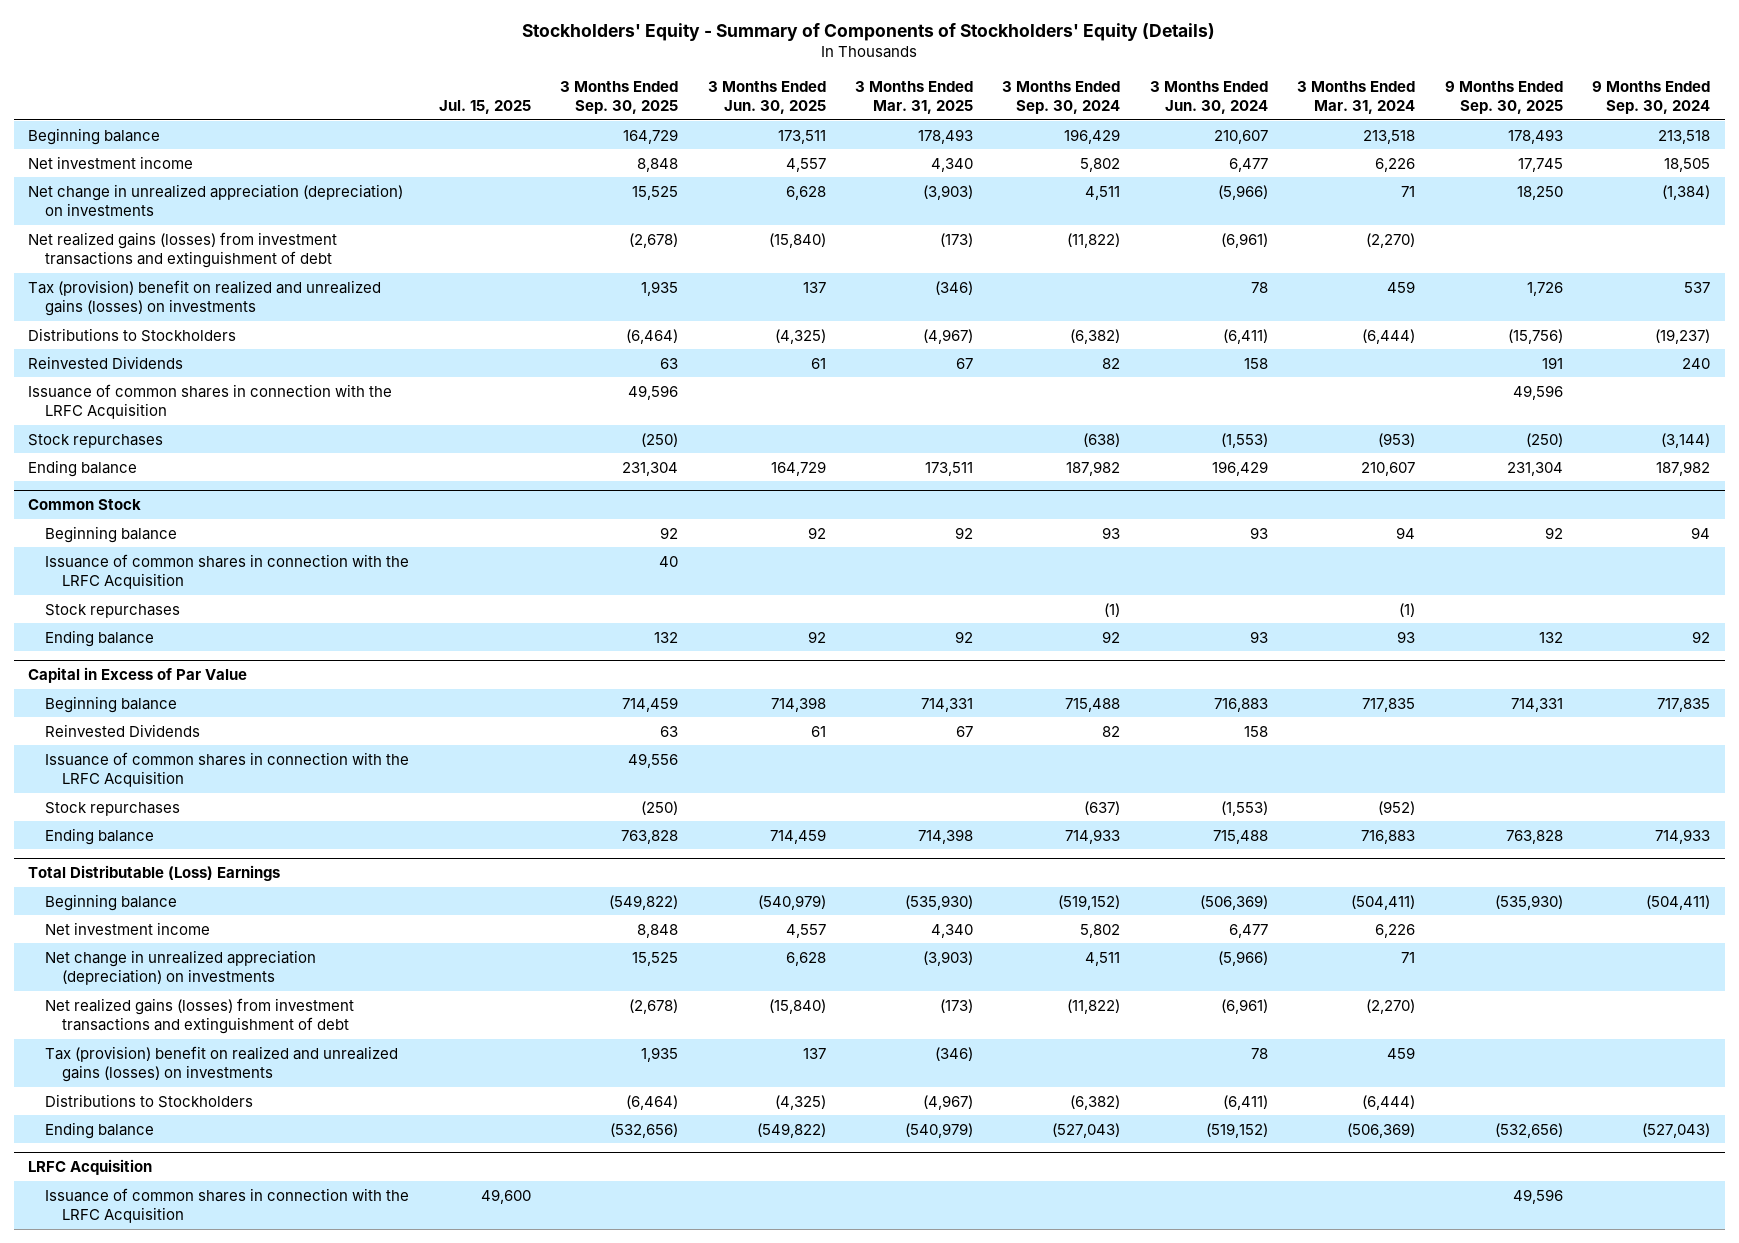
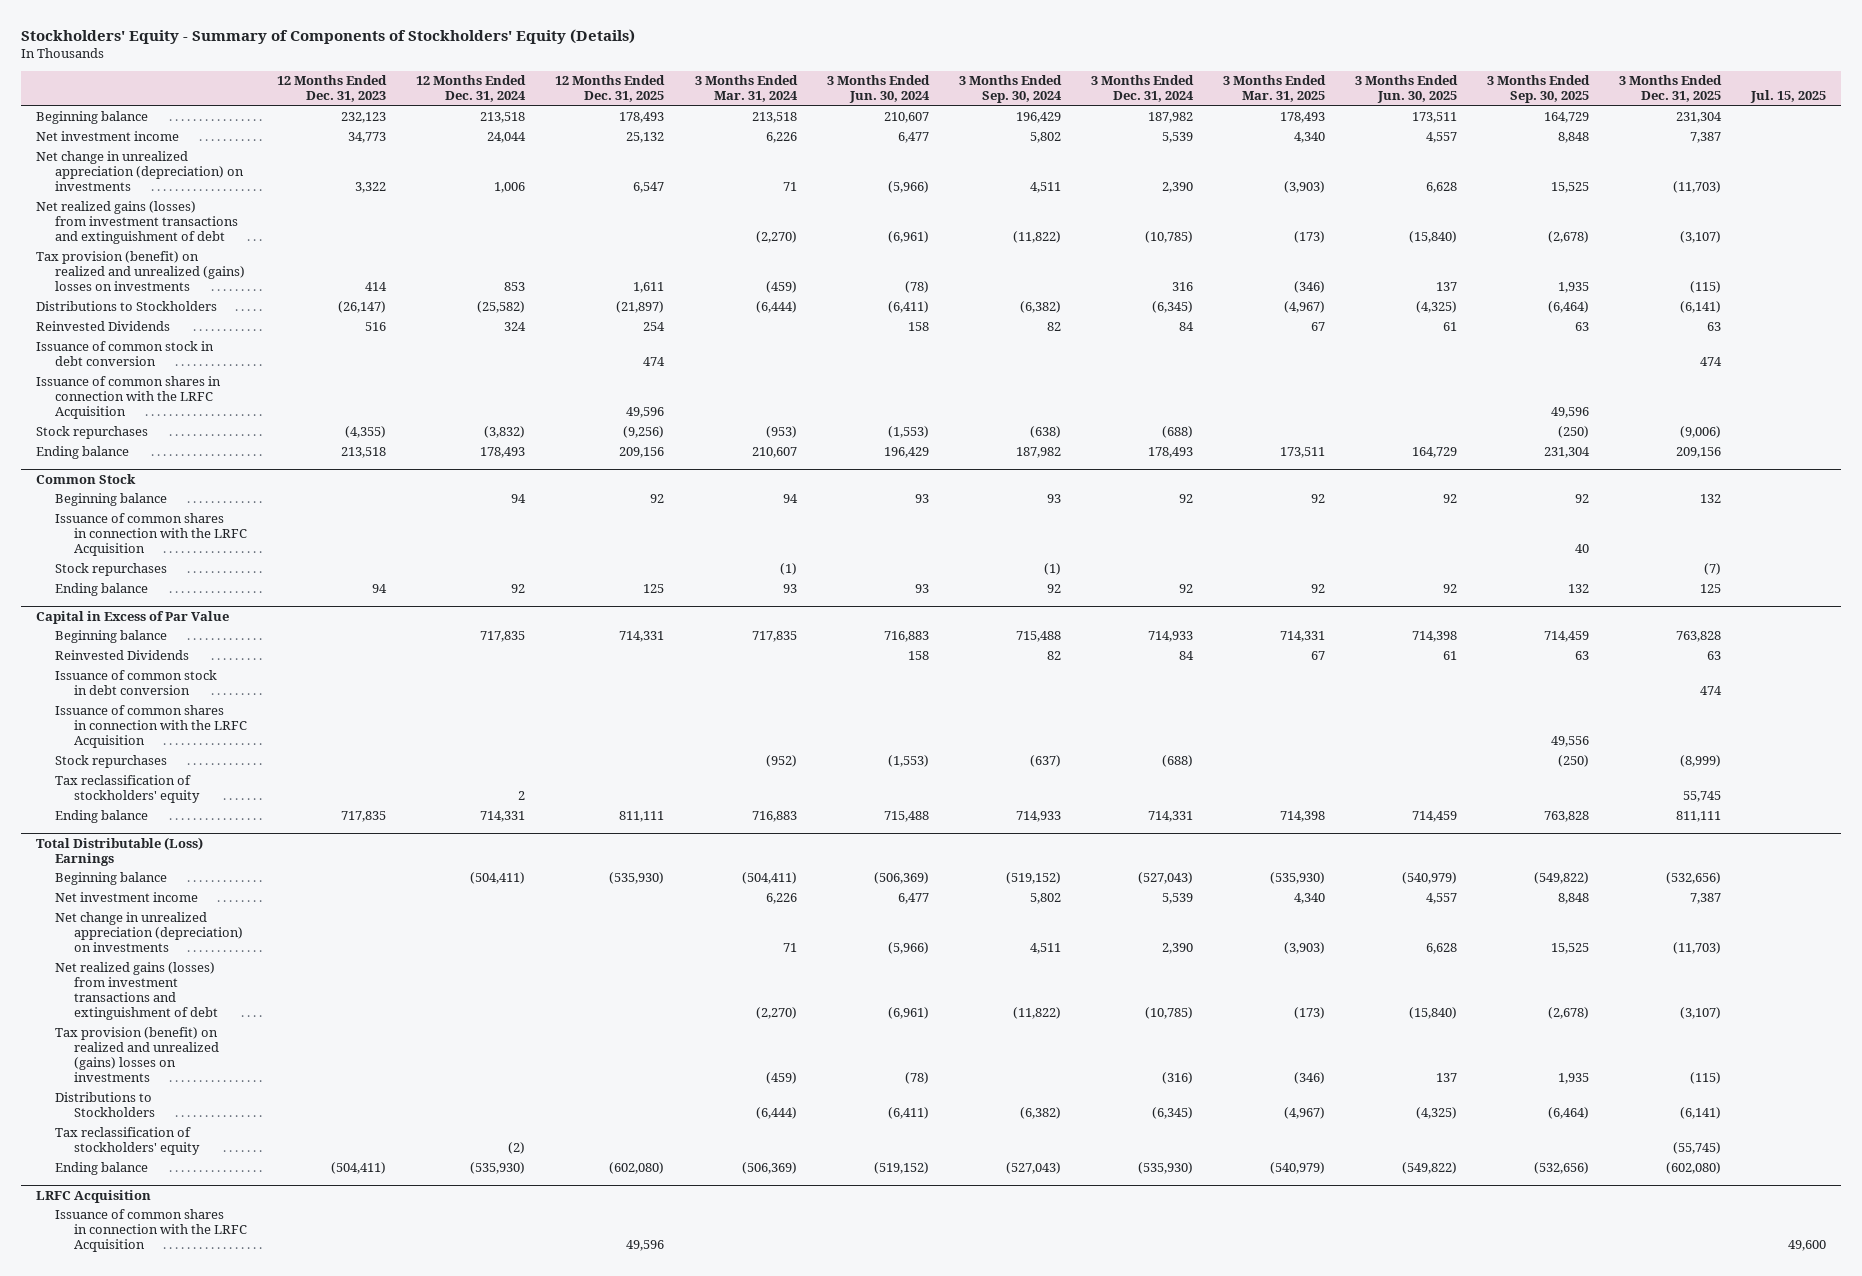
- | Jul. 15, 2025 | 3 Months Ended Sep. 30, 2025 | 3 Months Ended Jun. 30, 2025 | 3 Months Ended Mar. 31, 2025 | 3 Months Ended Sep. 30, 2024 | 3 Months Ended Jun. 30, 2024 | 3 Months Ended Mar. 31, 2024 | 9 Months Ended Sep. 30, 2025 | 9 Months Ended Sep. 30, 2024
+ | 12 Months Ended Dec. 31, 2023 | 12 Months Ended Dec. 31, 2024 | 12 Months Ended Dec. 31, 2025 | 3 Months Ended Mar. 31, 2024 | 3 Months Ended Jun. 30, 2024 | 3 Months Ended Sep. 30, 2024 | 3 Months Ended Dec. 31, 2024 | 3 Months Ended Mar. 31, 2025 | 3 Months Ended Jun. 30, 2025 | 3 Months Ended Sep. 30, 2025 | 3 Months Ended Dec. 31, 2025 | Jul. 15, 2025
- Tax (provision) benefit on realized and unrealized gains (losses) on investments | | 1,935 | 137 | (346) | | 78 | 459 | 1,726 | 537
+ Tax provision (benefit) on realized and unrealized (gains) losses on investments | 414 | 853 | 1,611 | (459) | (78) | | 316 | (346) | 137 | 1,935 | (115) |
+ Issuance of common stock in debt conversion | | | 474 | | | | | | | | 474 |
@ Capital in Excess of Par Value
+ Issuance of common stock in debt conversion | | | | | | | | | | | 474 |
+ Tax reclassification of stockholders' equity | | 2 | | | | | | | | | 55,745 |
@ Total Distributable (Loss) Earnings
- Tax (provision) benefit on realized and unrealized gains (losses) on investments | | 1,935 | 137 | (346) | | 78 | 459 | |
+ Tax provision (benefit) on realized and unrealized (gains) losses on investments | | | | (459) | (78) | | (316) | (346) | 137 | 1,935 | (115) |
+ Tax reclassification of stockholders' equity | | (2) | | | | | | | | | (55,745) |

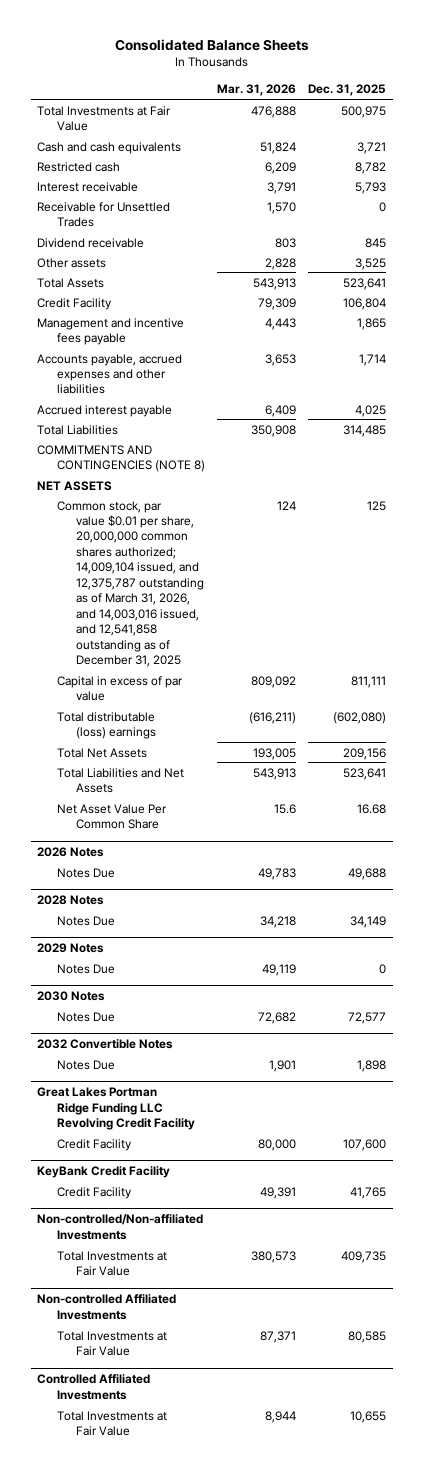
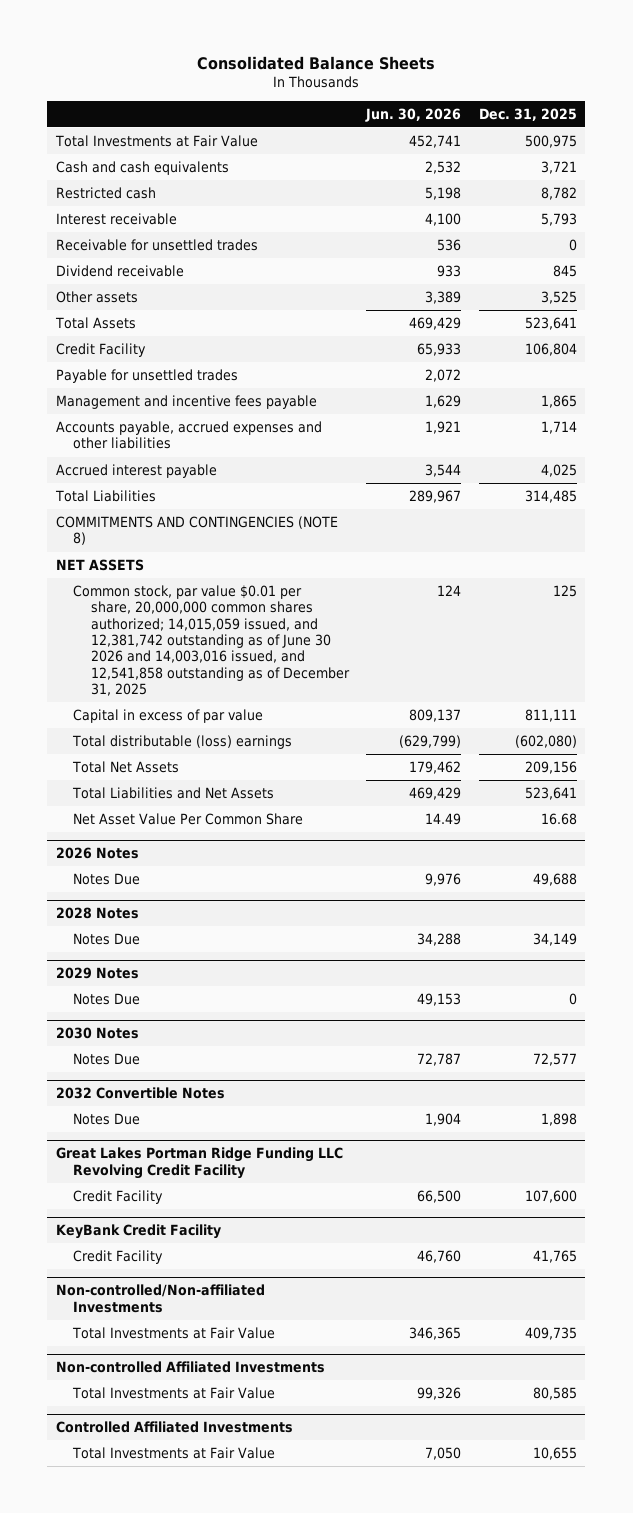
- | Mar. 31, 2026 | Dec. 31, 2025
+ | Jun. 30, 2026 | Dec. 31, 2025
- Receivable for Unsettled Trades | 1,570 | 0
+ Receivable for unsettled trades | 536 | 0
+ Payable for unsettled trades | 2,072 |
- Common stock, par value $0.01 per share, 20,000,000 common shares authorized; 14,009,104 issued, and 12,375,787 outstanding as of March 31, 2026, and 14,003,016 issued, and 12,541,858 outstanding as of December 31, 2025 | 124 | 125
+ Common stock, par value $0.01 per share, 20,000,000 common shares authorized; 14,015,059 issued, and 12,381,742 outstanding as of June 30 2026 and 14,003,016 issued, and 12,541,858 outstanding as of December 31, 2025 | 124 | 125

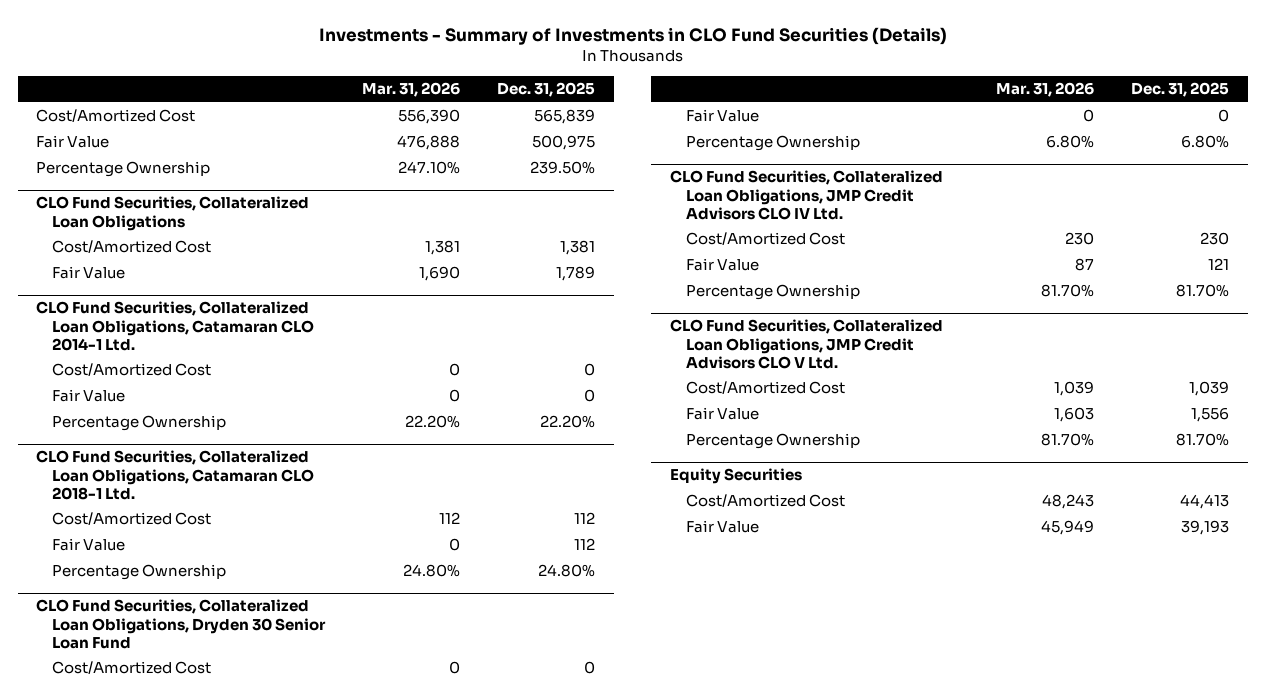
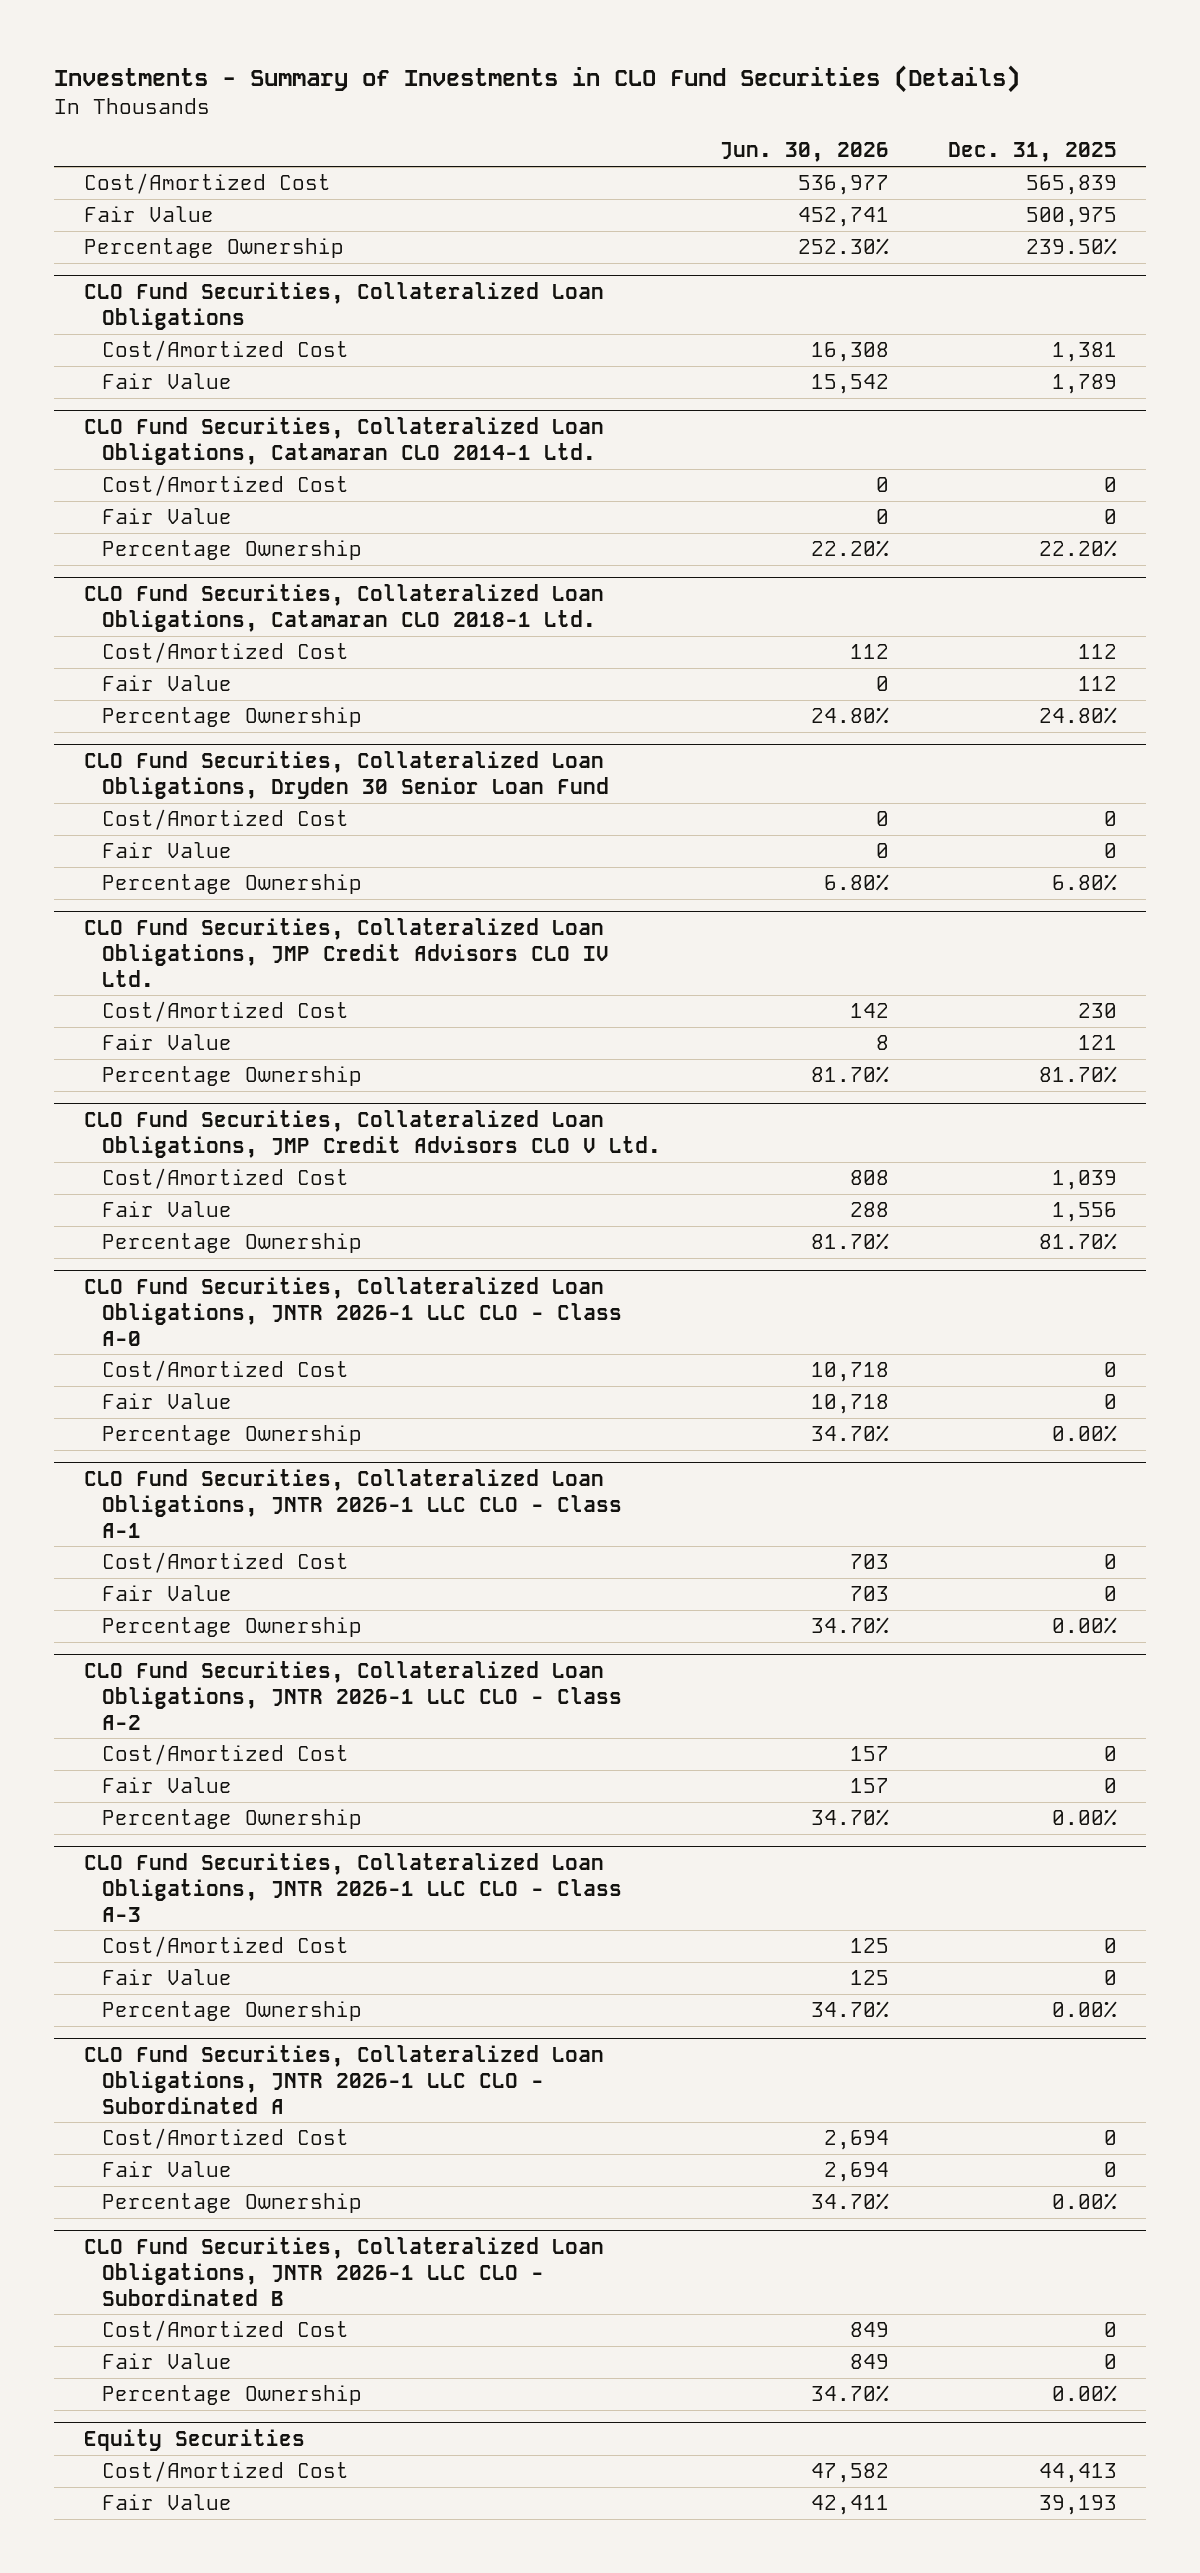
- | Mar. 31, 2026 | Dec. 31, 2025
+ | Jun. 30, 2026 | Dec. 31, 2025
+ CLO Fund Securities, Collateralized Loan Obligations, JNTR 2026-1 LLC CLO - Class A-0
+ Cost/Amortized Cost | 10,718 | 0
+ Fair Value | 10,718 | 0
+ Percentage Ownership | 34.70% | 0.00%
+ CLO Fund Securities, Collateralized Loan Obligations, JNTR 2026-1 LLC CLO - Class A-1
+ Cost/Amortized Cost | 703 | 0
+ Fair Value | 703 | 0
+ Percentage Ownership | 34.70% | 0.00%
+ CLO Fund Securities, Collateralized Loan Obligations, JNTR 2026-1 LLC CLO - Class A-2
+ Cost/Amortized Cost | 157 | 0
+ Fair Value | 157 | 0
+ Percentage Ownership | 34.70% | 0.00%
+ CLO Fund Securities, Collateralized Loan Obligations, JNTR 2026-1 LLC CLO - Class A-3
+ Cost/Amortized Cost | 125 | 0
+ Fair Value | 125 | 0
+ Percentage Ownership | 34.70% | 0.00%
+ CLO Fund Securities, Collateralized Loan Obligations, JNTR 2026-1 LLC CLO - Subordinated A
+ Cost/Amortized Cost | 2,694 | 0
+ Fair Value | 2,694 | 0
+ Percentage Ownership | 34.70% | 0.00%
+ CLO Fund Securities, Collateralized Loan Obligations, JNTR 2026-1 LLC CLO - Subordinated B
+ Cost/Amortized Cost | 849 | 0
+ Fair Value | 849 | 0
+ Percentage Ownership | 34.70% | 0.00%

